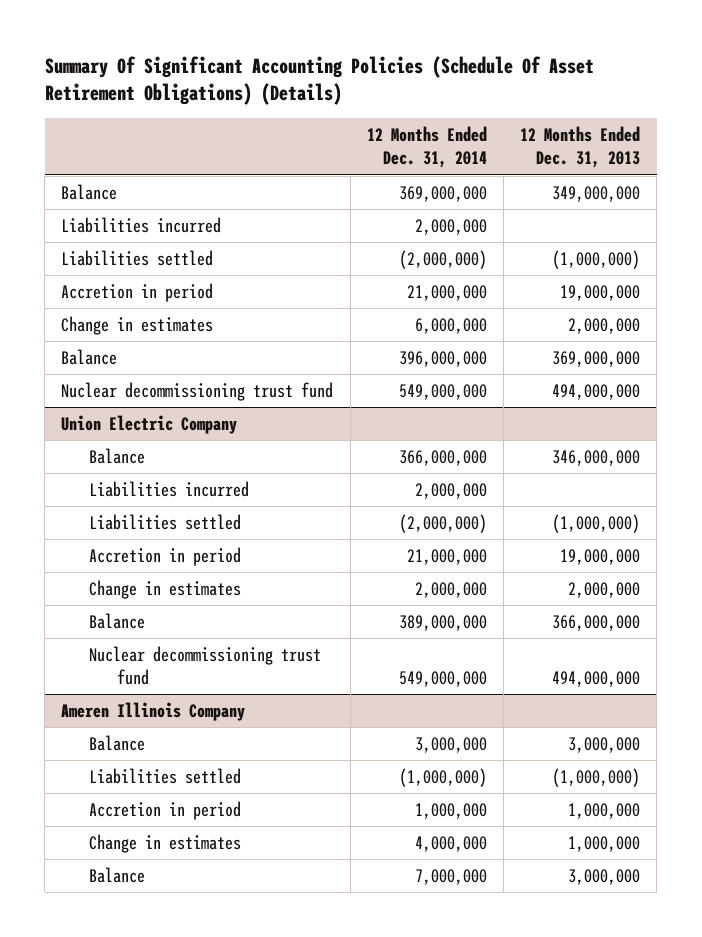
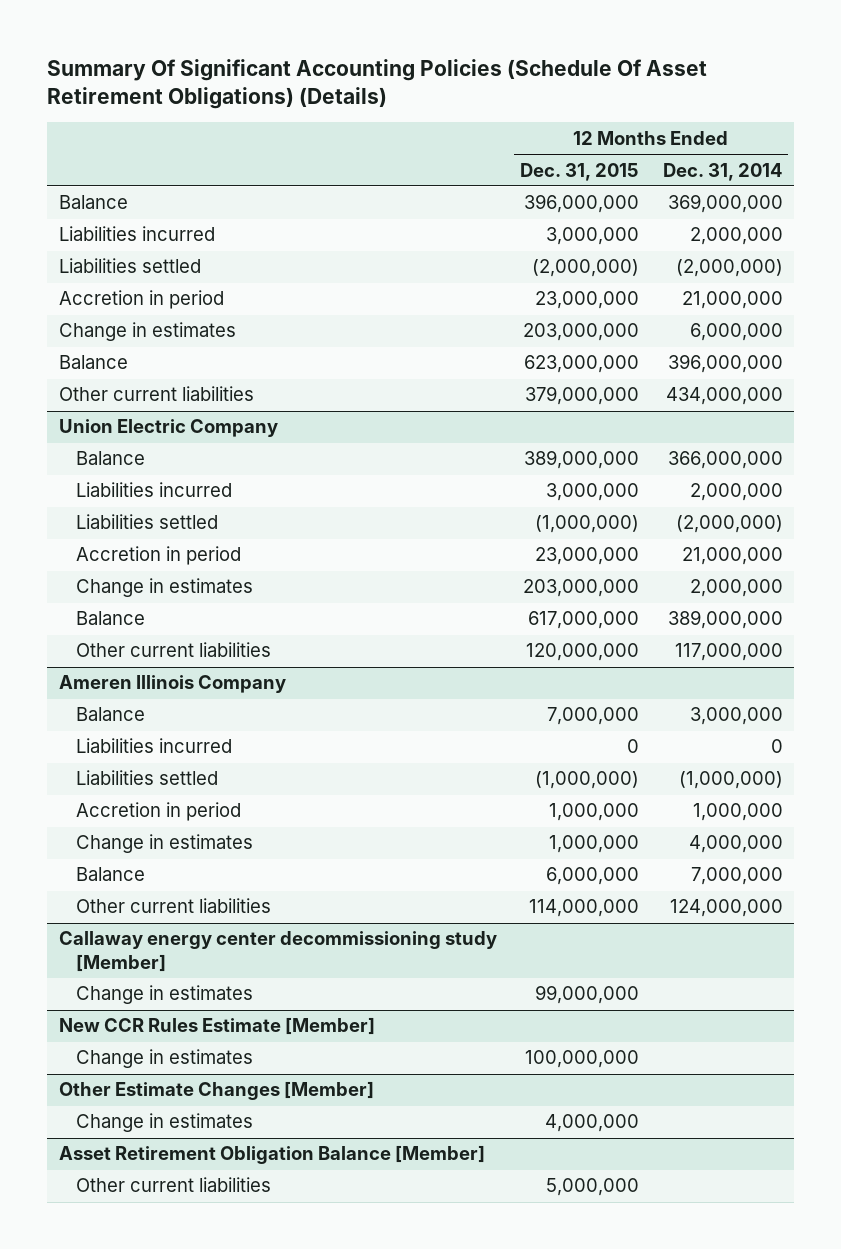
- | 12 Months Ended Dec. 31, 2014 | 12 Months Ended Dec. 31, 2013
+ | 12 Months Ended Dec. 31, 2015 | 12 Months Ended Dec. 31, 2014
- Nuclear decommissioning trust fund | 549,000,000 | 494,000,000
+ Other current liabilities | 379,000,000 | 434,000,000
@ Union Electric Company
- Nuclear decommissioning trust fund | 549,000,000 | 494,000,000
+ Other current liabilities | 120,000,000 | 117,000,000
@ Ameren Illinois Company
+ Liabilities incurred | 0 | 0
+ Other current liabilities | 114,000,000 | 124,000,000
+ Callaway energy center decommissioning study [Member]
+ Change in estimates | 99,000,000 |
+ New CCR Rules Estimate [Member]
+ Change in estimates | 100,000,000 |
+ Other Estimate Changes [Member]
+ Change in estimates | 4,000,000 |
+ Asset Retirement Obligation Balance [Member]
+ Other current liabilities | 5,000,000 |

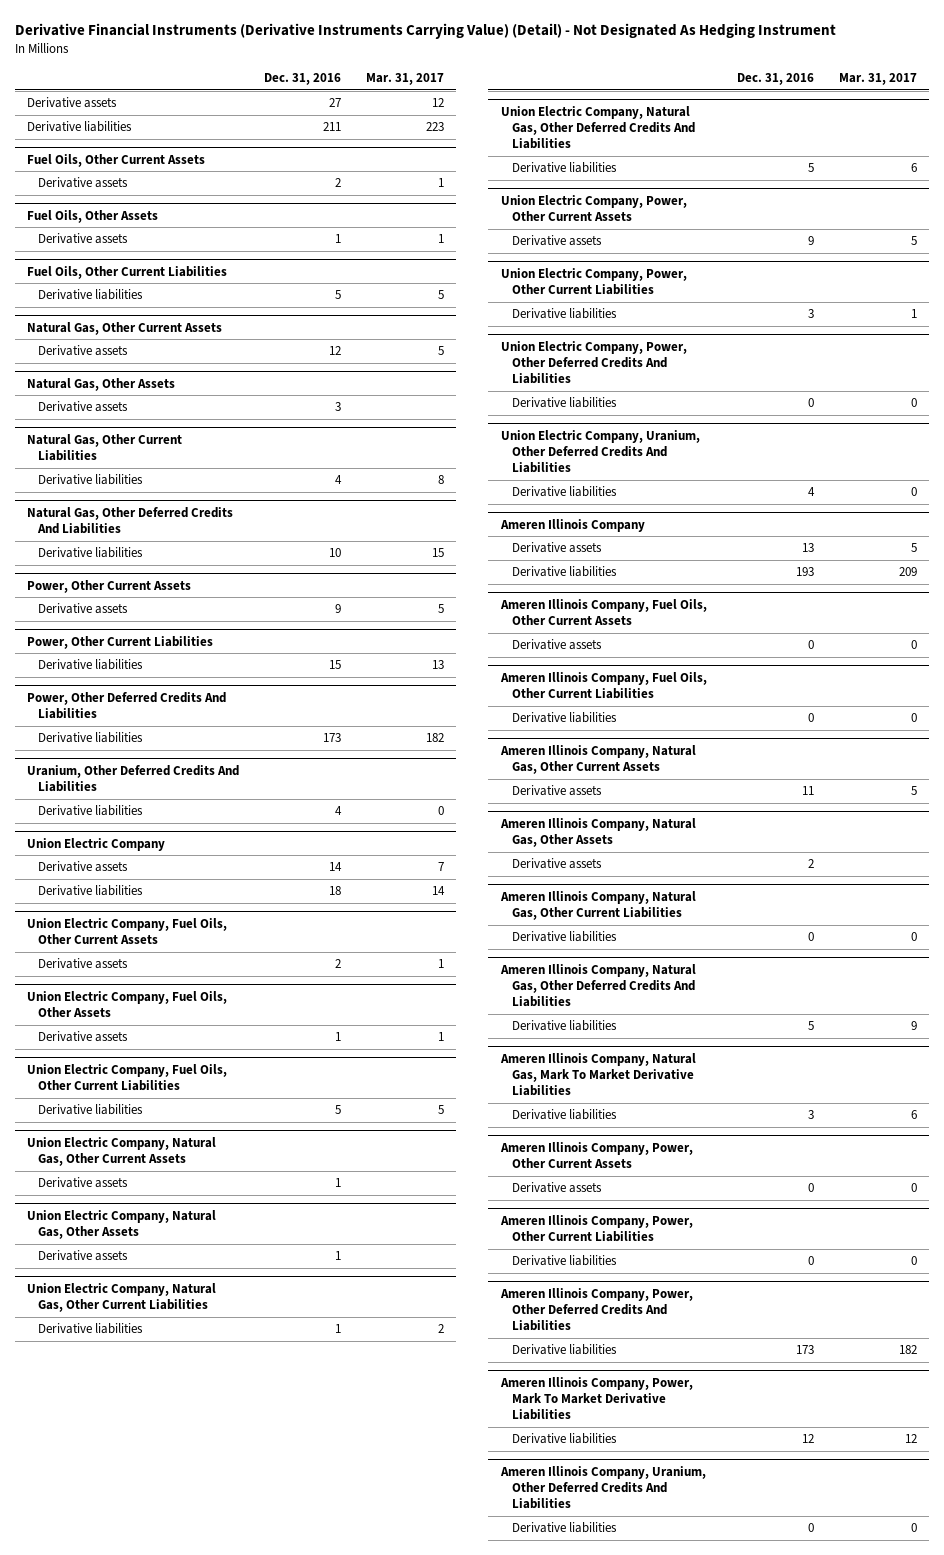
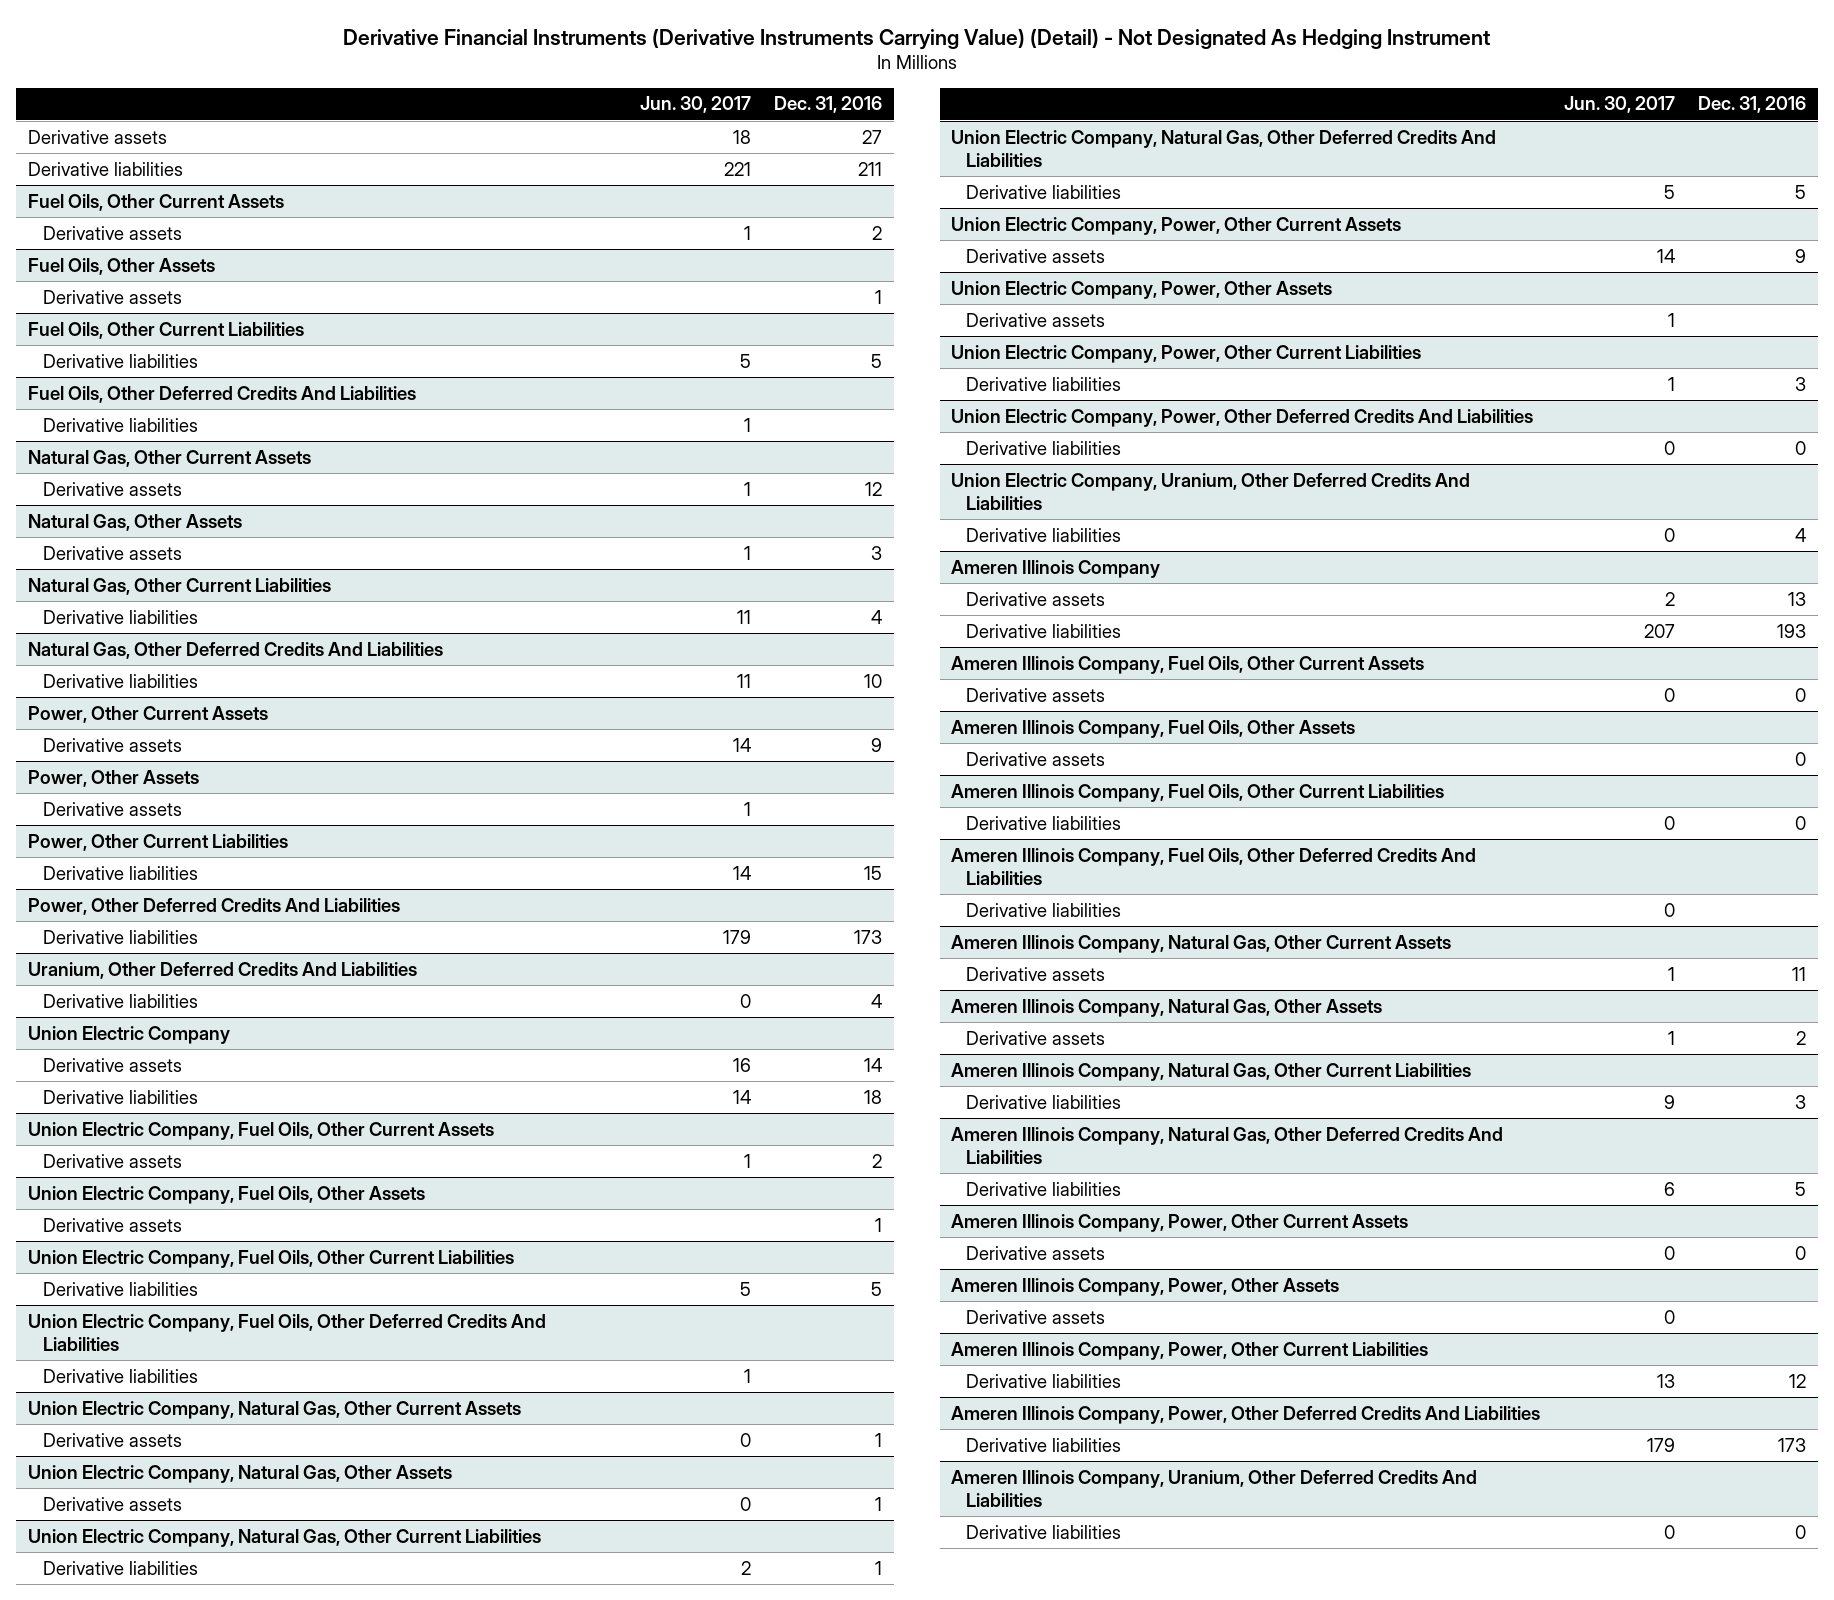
- | Dec. 31, 2016 | Mar. 31, 2017
+ | Jun. 30, 2017 | Dec. 31, 2016
+ Fuel Oils, Other Deferred Credits And Liabilities
+ Derivative liabilities | 1 |
+ Power, Other Assets
+ Derivative assets | 1 |
+ Union Electric Company, Fuel Oils, Other Deferred Credits And Liabilities
+ Derivative liabilities | 1 |
+ Union Electric Company, Power, Other Assets
+ Derivative assets | 1 |
+ Ameren Illinois Company, Fuel Oils, Other Assets
+ Derivative assets | | 0
+ Ameren Illinois Company, Fuel Oils, Other Deferred Credits And Liabilities
+ Derivative liabilities | 0 |
@ Ameren Illinois Company, Natural Gas, Other Current Liabilities
- Derivative liabilities | 0 | 0
+ Derivative liabilities | 9 | 3
- Ameren Illinois Company, Natural Gas, Mark To Market Derivative Liabilities
- Derivative liabilities | 3 | 6
+ Ameren Illinois Company, Power, Other Assets
+ Derivative assets | 0 |
@ Ameren Illinois Company, Power, Other Current Liabilities
- Derivative liabilities | 0 | 0
+ Derivative liabilities | 13 | 12
- Ameren Illinois Company, Power, Mark To Market Derivative Liabilities
- Derivative liabilities | 12 | 12

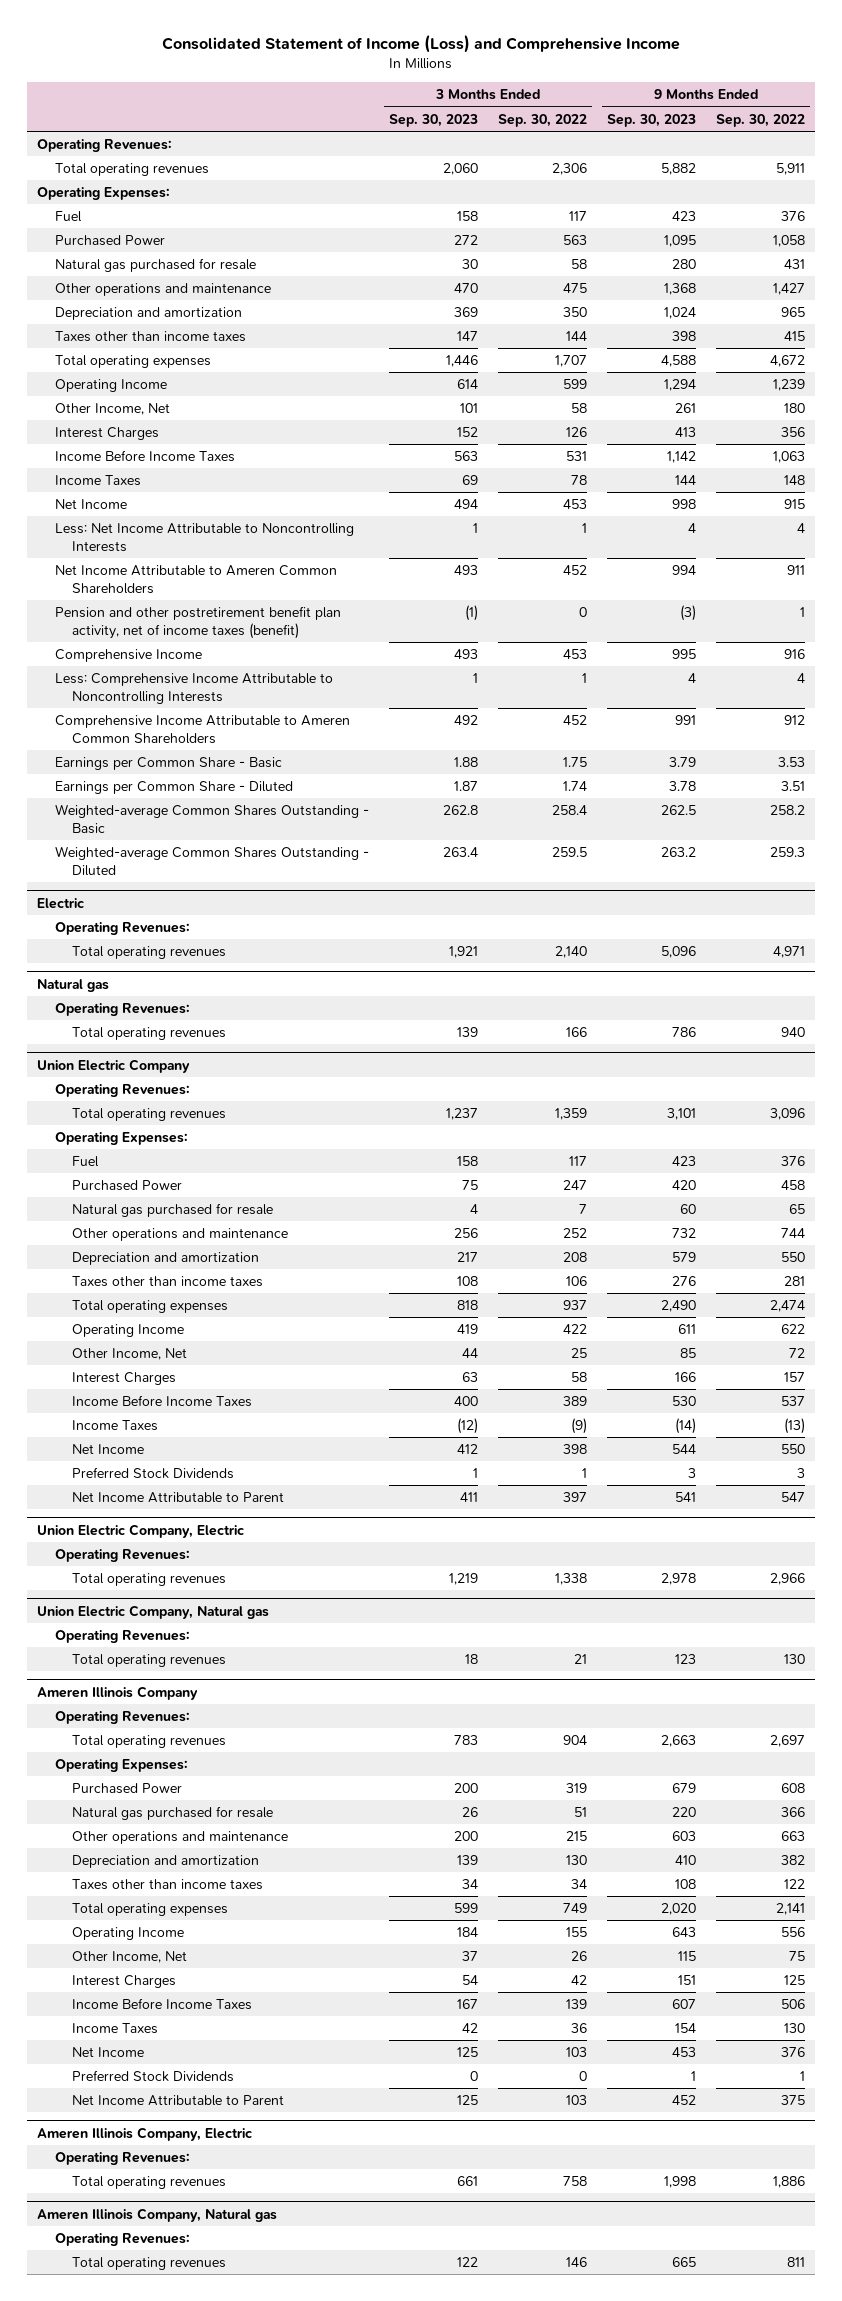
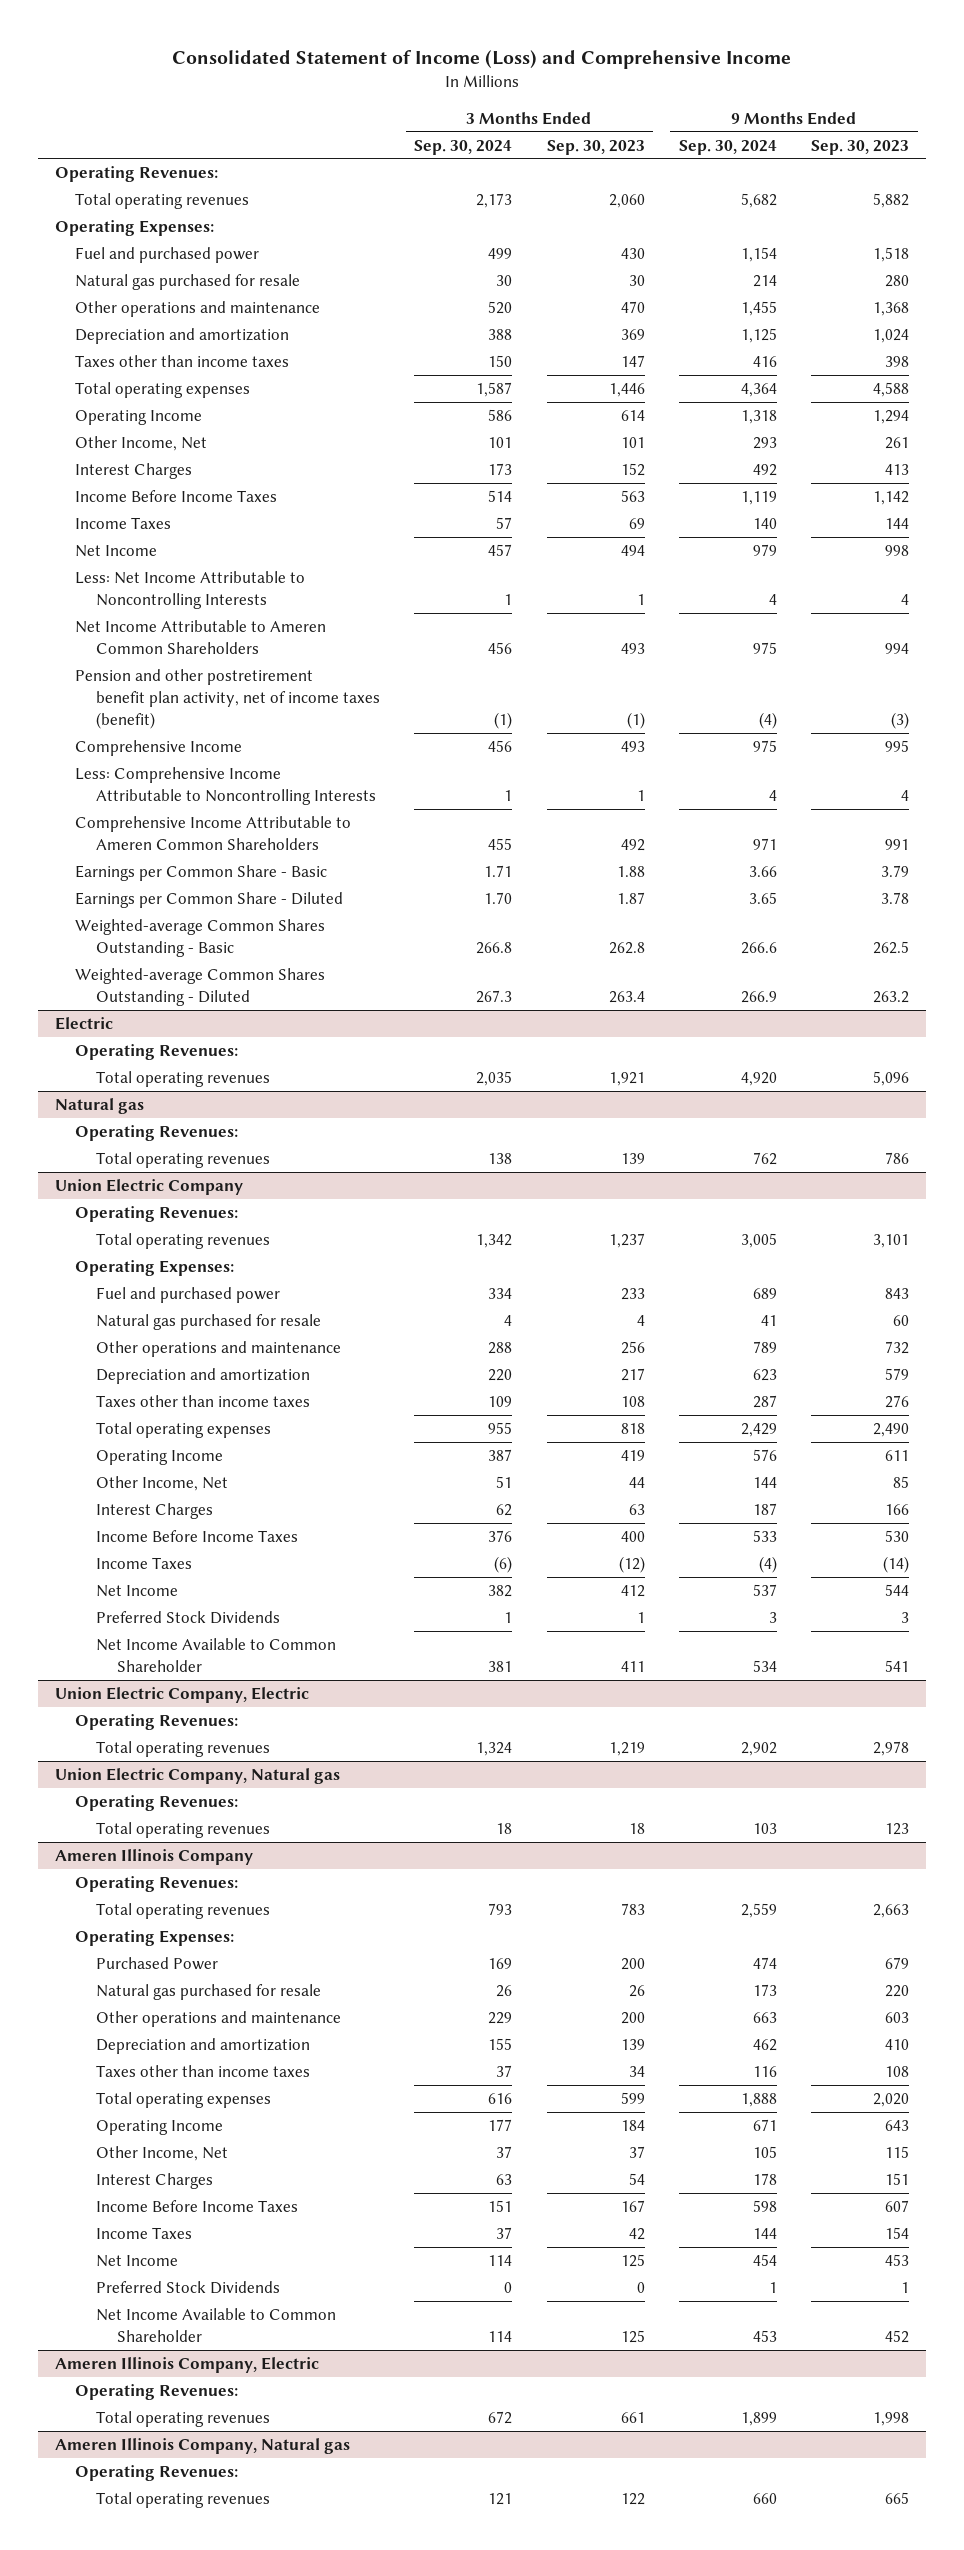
- | 3 Months Ended Sep. 30, 2023 | 3 Months Ended Sep. 30, 2022 | 9 Months Ended Sep. 30, 2023 | 9 Months Ended Sep. 30, 2022
+ | 3 Months Ended Sep. 30, 2024 | 3 Months Ended Sep. 30, 2023 | 9 Months Ended Sep. 30, 2024 | 9 Months Ended Sep. 30, 2023
- Fuel | 158 | 117 | 423 | 376
- Purchased Power | 272 | 563 | 1,095 | 1,058
+ Fuel and purchased power | 499 | 430 | 1,154 | 1,518
@ Union Electric Company
- Fuel | 158 | 117 | 423 | 376
- Purchased Power | 75 | 247 | 420 | 458
+ Fuel and purchased power | 334 | 233 | 689 | 843
- Net Income Attributable to Parent | 411 | 397 | 541 | 547
+ Net Income Available to Common Shareholder | 381 | 411 | 534 | 541
@ Ameren Illinois Company
- Net Income Attributable to Parent | 125 | 103 | 452 | 375
+ Net Income Available to Common Shareholder | 114 | 125 | 453 | 452

